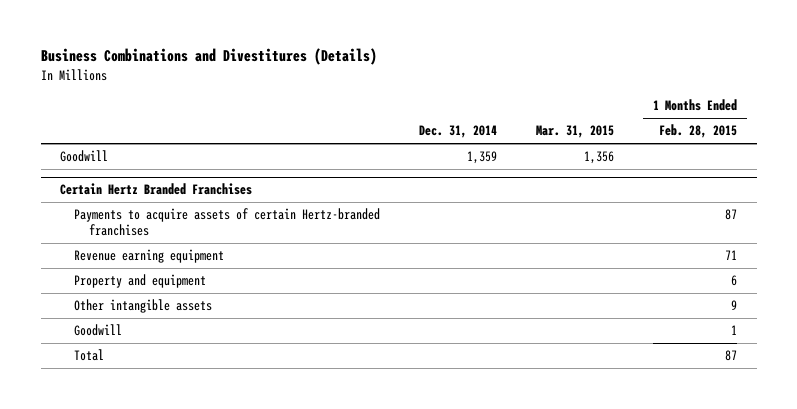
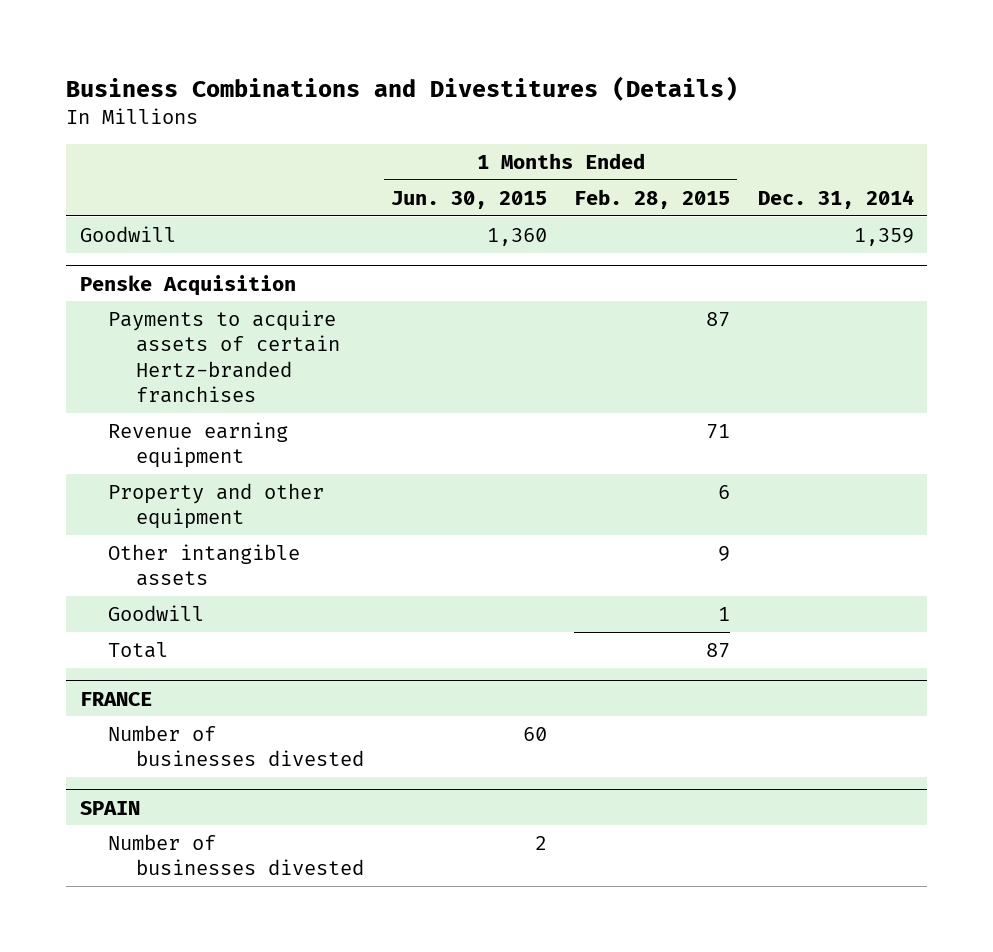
- | Dec. 31, 2014 | Mar. 31, 2015 | 1 Months Ended Feb. 28, 2015
+ | 1 Months Ended Jun. 30, 2015 | 1 Months Ended Feb. 28, 2015 | Dec. 31, 2014
- Certain Hertz Branded Franchises
+ Penske Acquisition
- Property and equipment | | | 6
+ Property and other equipment | | 6 |
+ FRANCE
+ Number of businesses divested | 60 | |
+ SPAIN
+ Number of businesses divested | 2 | |

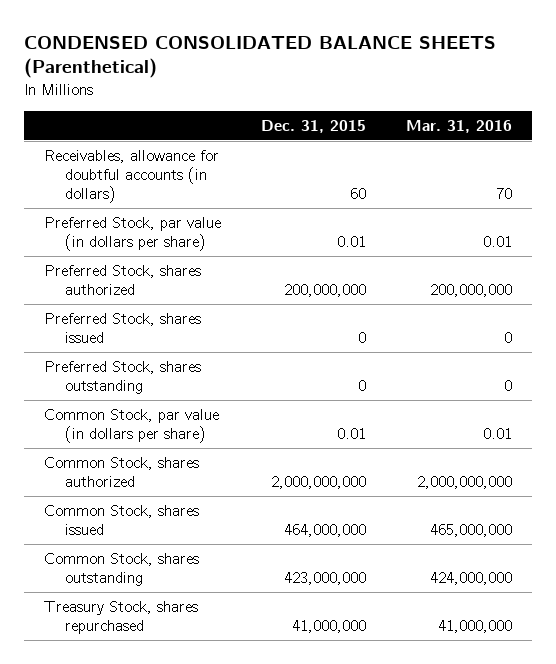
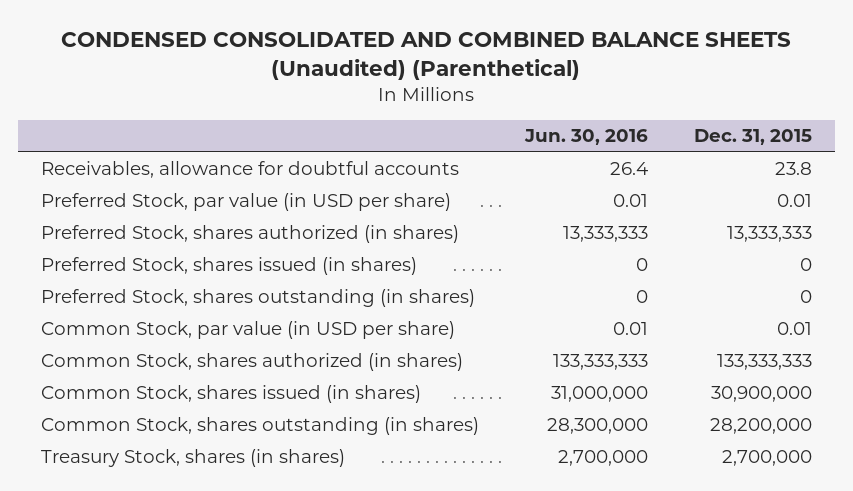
- CONDENSED CONSOLIDATED BALANCE SHEETS (Parenthetical)
+ CONDENSED CONSOLIDATED AND COMBINED BALANCE SHEETS (Unaudited) (Parenthetical)
- | Dec. 31, 2015 | Mar. 31, 2016
+ | Jun. 30, 2016 | Dec. 31, 2015
- Receivables, allowance for doubtful accounts (in dollars) | 60 | 70
- Preferred Stock, par value (in dollars per share) | 0.01 | 0.01
- Preferred Stock, shares authorized | 200,000,000 | 200,000,000
- Preferred Stock, shares issued | 0 | 0
- Preferred Stock, shares outstanding | 0 | 0
- Common Stock, par value (in dollars per share) | 0.01 | 0.01
- Common Stock, shares authorized | 2,000,000,000 | 2,000,000,000
- Common Stock, shares issued | 464,000,000 | 465,000,000
- Common Stock, shares outstanding | 423,000,000 | 424,000,000
- Treasury Stock, shares repurchased | 41,000,000 | 41,000,000
+ Receivables, allowance for doubtful accounts | 26.4 | 23.8
+ Preferred Stock, par value (in USD per share) | 0.01 | 0.01
+ Preferred Stock, shares authorized (in shares) | 13,333,333 | 13,333,333
+ Preferred Stock, shares issued (in shares) | 0 | 0
+ Preferred Stock, shares outstanding (in shares) | 0 | 0
+ Common Stock, par value (in USD per share) | 0.01 | 0.01
+ Common Stock, shares authorized (in shares) | 133,333,333 | 133,333,333
+ Common Stock, shares issued (in shares) | 31,000,000 | 30,900,000
+ Common Stock, shares outstanding (in shares) | 28,300,000 | 28,200,000
+ Treasury Stock, shares (in shares) | 2,700,000 | 2,700,000

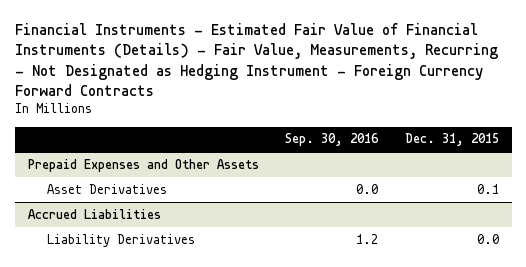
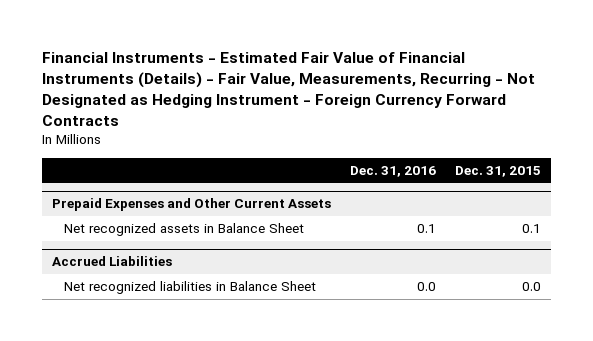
- | Sep. 30, 2016 | Dec. 31, 2015
+ | Dec. 31, 2016 | Dec. 31, 2015
- Prepaid Expenses and Other Assets
- Asset Derivatives | 0.0 | 0.1
+ Prepaid Expenses and Other Current Assets
+ Net recognized assets in Balance Sheet | 0.1 | 0.1
@ Accrued Liabilities
- Liability Derivatives | 1.2 | 0.0
+ Net recognized liabilities in Balance Sheet | 0.0 | 0.0

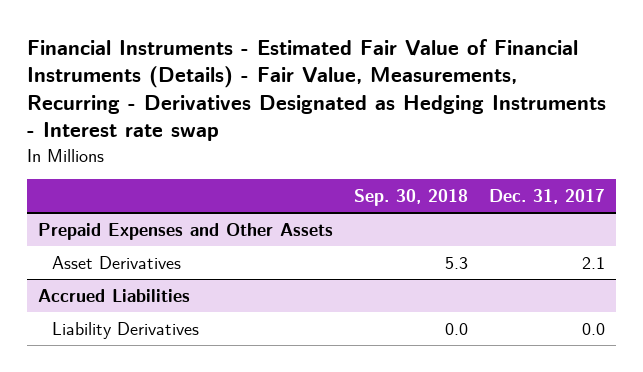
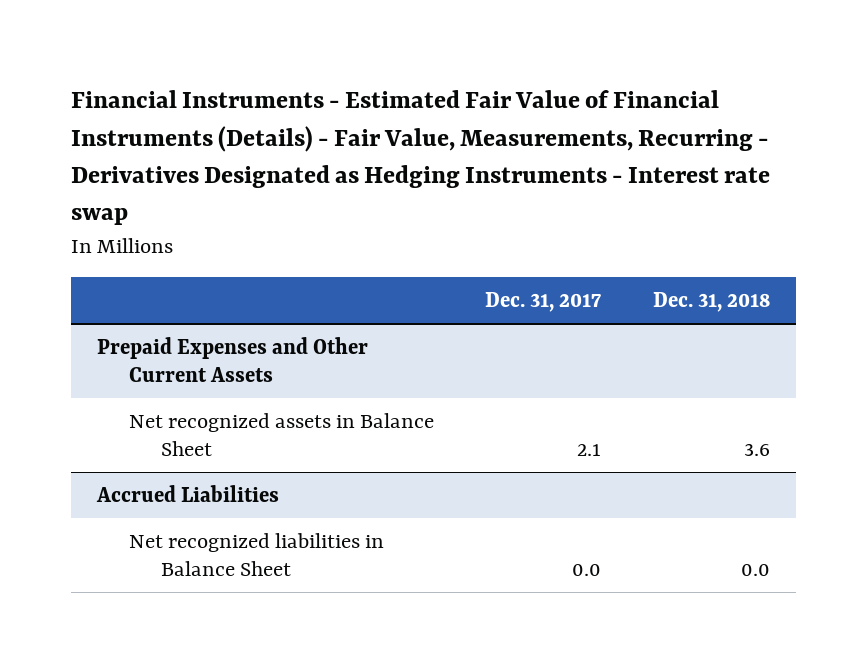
- | Sep. 30, 2018 | Dec. 31, 2017
+ | Dec. 31, 2017 | Dec. 31, 2018
- Prepaid Expenses and Other Assets
- Asset Derivatives | 5.3 | 2.1
+ Prepaid Expenses and Other Current Assets
+ Net recognized assets in Balance Sheet | 2.1 | 3.6
@ Accrued Liabilities
- Liability Derivatives | 0.0 | 0.0
+ Net recognized liabilities in Balance Sheet | 0.0 | 0.0

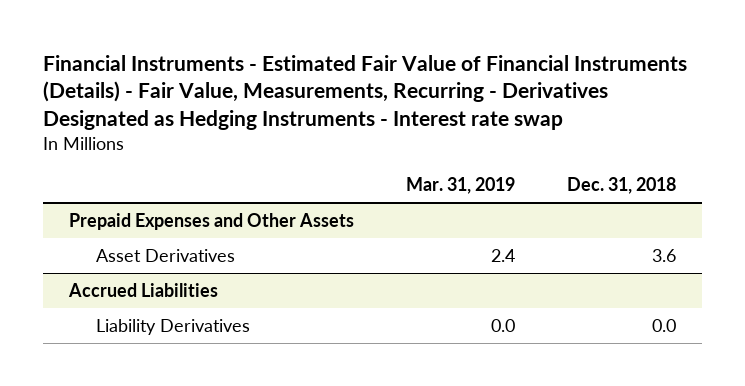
- | Dec. 31, 2017 | Dec. 31, 2018
+ | Mar. 31, 2019 | Dec. 31, 2018
- Prepaid Expenses and Other Current Assets
- Net recognized assets in Balance Sheet | 2.1 | 3.6
+ Prepaid Expenses and Other Assets
+ Asset Derivatives | 2.4 | 3.6
@ Accrued Liabilities
- Net recognized liabilities in Balance Sheet | 0.0 | 0.0
+ Liability Derivatives | 0.0 | 0.0

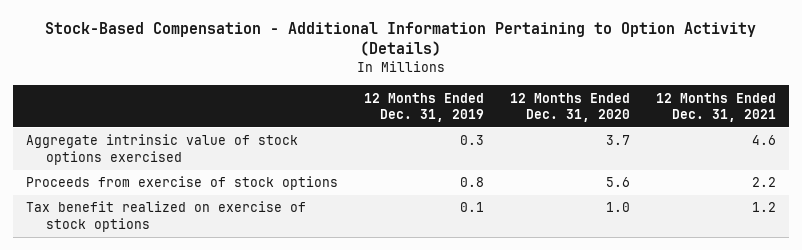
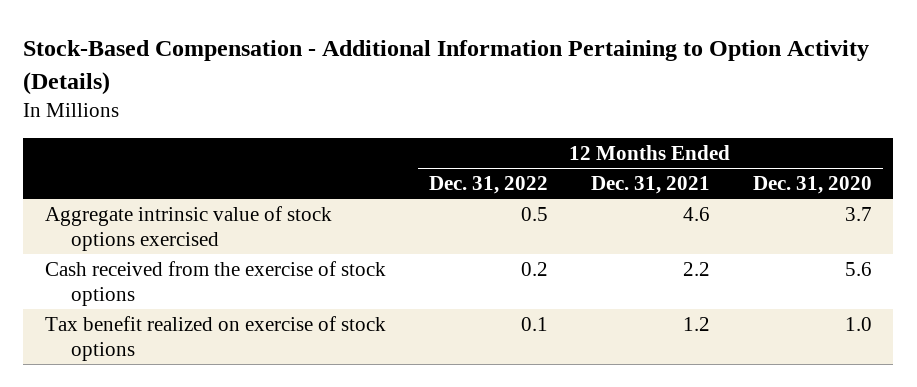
- | 12 Months Ended Dec. 31, 2019 | 12 Months Ended Dec. 31, 2020 | 12 Months Ended Dec. 31, 2021
+ | 12 Months Ended Dec. 31, 2022 | 12 Months Ended Dec. 31, 2021 | 12 Months Ended Dec. 31, 2020
- Proceeds from exercise of stock options | 0.8 | 5.6 | 2.2
+ Cash received from the exercise of stock options | 0.2 | 2.2 | 5.6

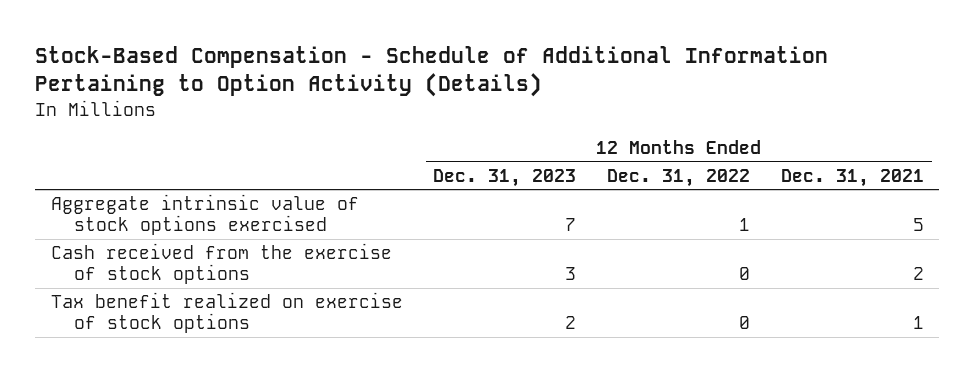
- Stock-Based Compensation - Additional Information Pertaining to Option Activity (Details)
+ Stock-Based Compensation - Schedule of Additional Information Pertaining to Option Activity (Details)
- | 12 Months Ended Dec. 31, 2022 | 12 Months Ended Dec. 31, 2021 | 12 Months Ended Dec. 31, 2020
+ | 12 Months Ended Dec. 31, 2023 | 12 Months Ended Dec. 31, 2022 | 12 Months Ended Dec. 31, 2021
- Aggregate intrinsic value of stock options exercised | 0.5 | 4.6 | 3.7
- Cash received from the exercise of stock options | 0.2 | 2.2 | 5.6
- Tax benefit realized on exercise of stock options | 0.1 | 1.2 | 1.0
+ Aggregate intrinsic value of stock options exercised | 7 | 1 | 5
+ Cash received from the exercise of stock options | 3 | 0 | 2
+ Tax benefit realized on exercise of stock options | 2 | 0 | 1

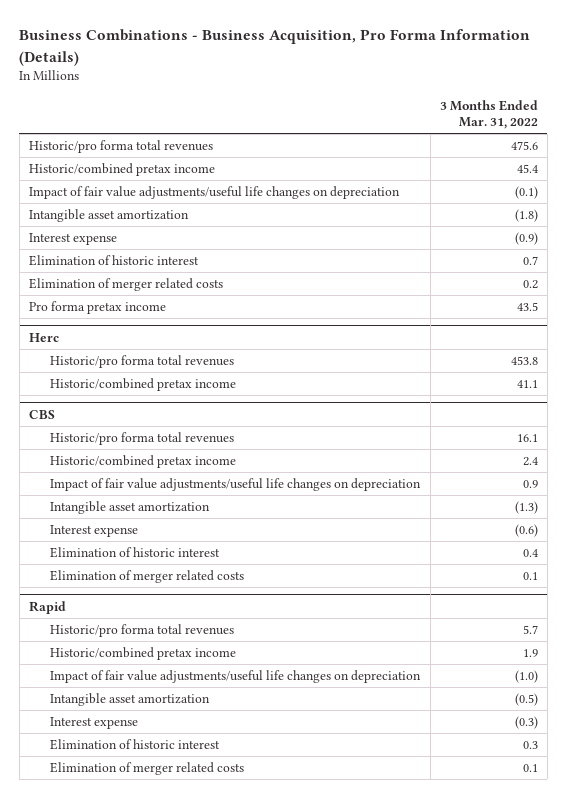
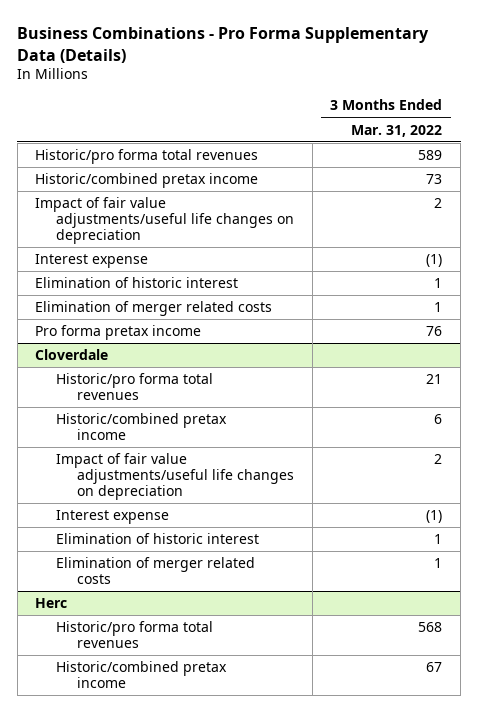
- Business Combinations - Business Acquisition, Pro Forma Information (Details)
+ Business Combinations - Pro Forma Supplementary Data (Details)
- Historic/pro forma total revenues | 475.6
- Historic/combined pretax income | 45.4
- Impact of fair value adjustments/useful life changes on depreciation | (0.1)
- Intangible asset amortization | (1.8)
- Interest expense | (0.9)
- Elimination of historic interest | 0.7
- Elimination of merger related costs | 0.2
- Pro forma pretax income | 43.5
+ Historic/pro forma total revenues | 589
+ Historic/combined pretax income | 73
+ Impact of fair value adjustments/useful life changes on depreciation | 2
+ Interest expense | (1)
+ Elimination of historic interest | 1
+ Elimination of merger related costs | 1
+ Pro forma pretax income | 76
+ Cloverdale
+ Historic/pro forma total revenues | 21
+ Historic/combined pretax income | 6
+ Impact of fair value adjustments/useful life changes on depreciation | 2
+ Interest expense | (1)
+ Elimination of historic interest | 1
+ Elimination of merger related costs | 1
@ Herc
- Historic/pro forma total revenues | 453.8
- Historic/combined pretax income | 41.1
- CBS
- Historic/pro forma total revenues | 16.1
- Historic/combined pretax income | 2.4
- Impact of fair value adjustments/useful life changes on depreciation | 0.9
- Intangible asset amortization | (1.3)
- Interest expense | (0.6)
- Elimination of historic interest | 0.4
- Elimination of merger related costs | 0.1
- Rapid
- Historic/pro forma total revenues | 5.7
- Historic/combined pretax income | 1.9
- Impact of fair value adjustments/useful life changes on depreciation | (1.0)
- Intangible asset amortization | (0.5)
- Interest expense | (0.3)
- Elimination of historic interest | 0.3
- Elimination of merger related costs | 0.1
@ Herc
+ Historic/pro forma total revenues | 568
+ Historic/combined pretax income | 67

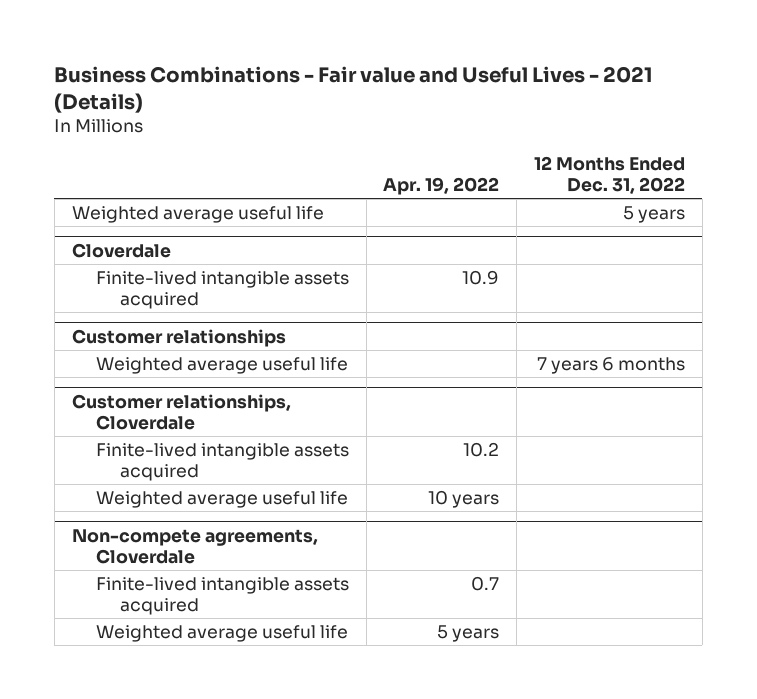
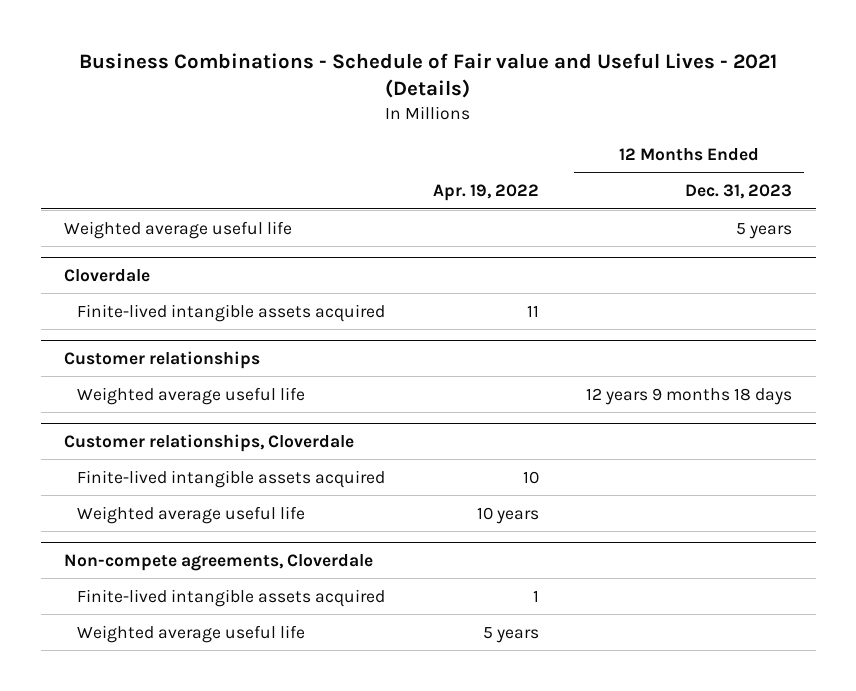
- Business Combinations - Fair value and Useful Lives - 2021 (Details)
+ Business Combinations - Schedule of Fair value and Useful Lives - 2021 (Details)
- | Apr. 19, 2022 | 12 Months Ended Dec. 31, 2022
+ | Apr. 19, 2022 | 12 Months Ended Dec. 31, 2023
@ Cloverdale
- Finite-lived intangible assets acquired | 10.9 |
+ Finite-lived intangible assets acquired | 11 |
@ Customer relationships, Cloverdale
- Finite-lived intangible assets acquired | 10.2 |
+ Finite-lived intangible assets acquired | 10 |
@ Non-compete agreements, Cloverdale
- Finite-lived intangible assets acquired | 0.7 |
+ Finite-lived intangible assets acquired | 1 |

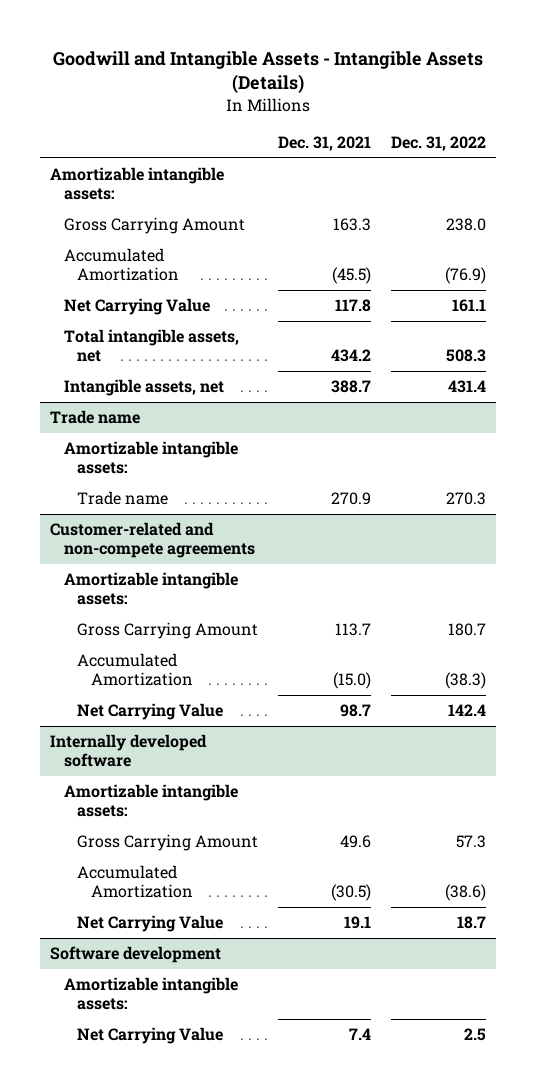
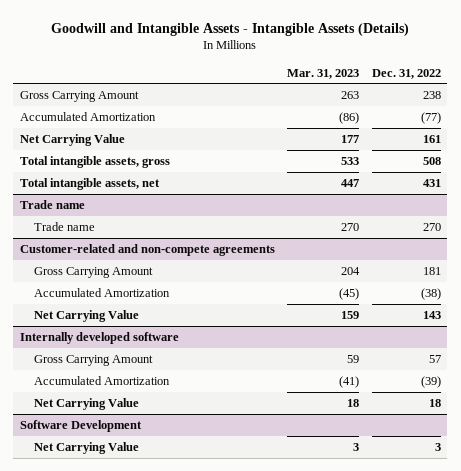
- | Dec. 31, 2021 | Dec. 31, 2022
+ | Mar. 31, 2023 | Dec. 31, 2022
- Amortizable intangible assets:
- Gross Carrying Amount | 163.3 | 238.0
- Accumulated Amortization | (45.5) | (76.9)
- Net Carrying Value | 117.8 | 161.1
- Total intangible assets, net | 434.2 | 508.3
- Intangible assets, net | 388.7 | 431.4
+ Gross Carrying Amount | 263 | 238
+ Accumulated Amortization | (86) | (77)
+ Net Carrying Value | 177 | 161
+ Total intangible assets, gross | 533 | 508
+ Total intangible assets, net | 447 | 431
@ Trade name
- Amortizable intangible assets:
- Trade name | 270.9 | 270.3
+ Trade name | 270 | 270
@ Customer-related and non-compete agreements
- Amortizable intangible assets:
- Gross Carrying Amount | 113.7 | 180.7
- Accumulated Amortization | (15.0) | (38.3)
- Net Carrying Value | 98.7 | 142.4
+ Gross Carrying Amount | 204 | 181
+ Accumulated Amortization | (45) | (38)
+ Net Carrying Value | 159 | 143
@ Internally developed software
- Amortizable intangible assets:
- Gross Carrying Amount | 49.6 | 57.3
- Accumulated Amortization | (30.5) | (38.6)
- Net Carrying Value | 19.1 | 18.7
- Software development
- Amortizable intangible assets:
- Net Carrying Value | 7.4 | 2.5
@ Internally developed software
+ Gross Carrying Amount | 59 | 57
+ Accumulated Amortization | (41) | (39)
+ Net Carrying Value | 18 | 18
+ Software Development
+ Net Carrying Value | 3 | 3

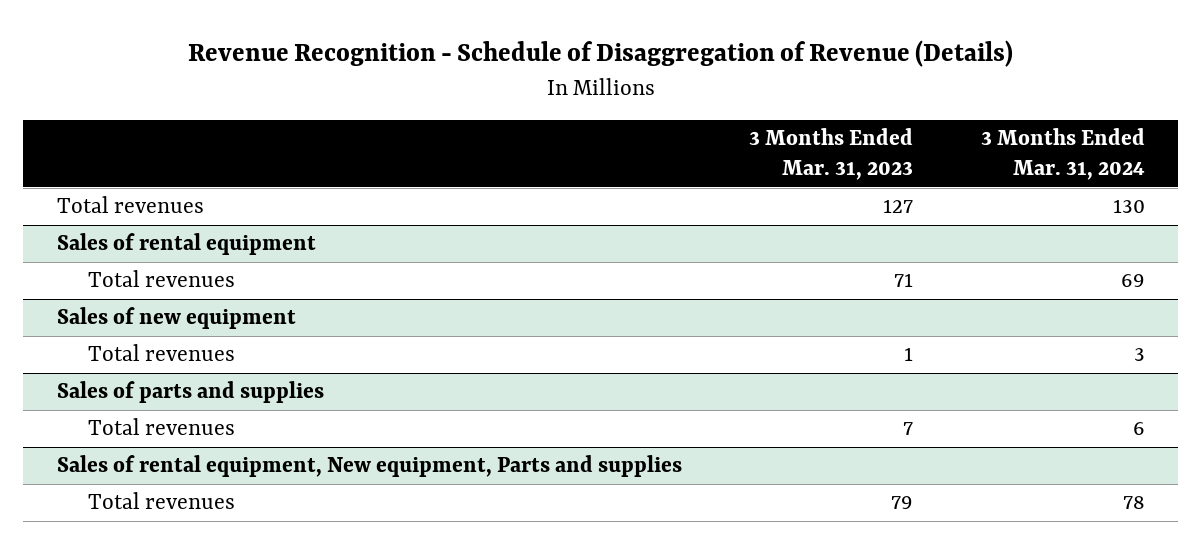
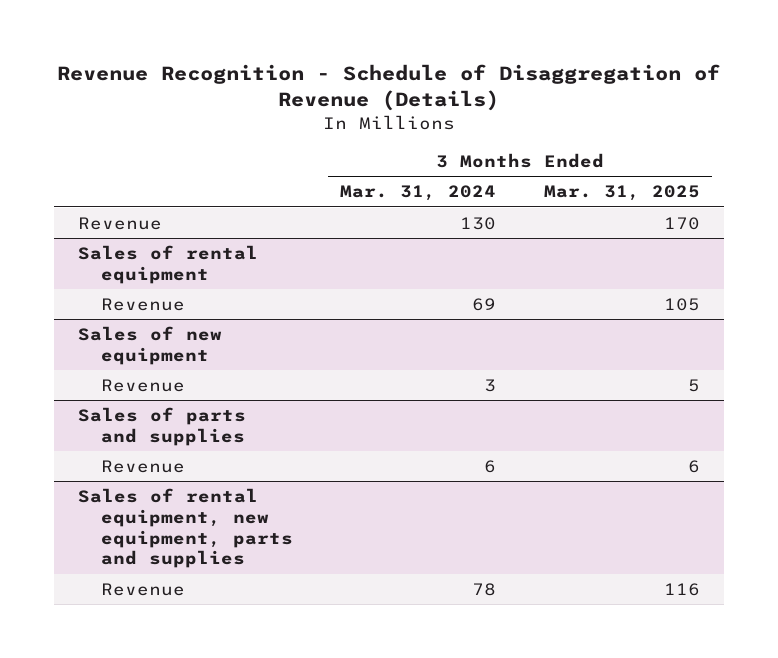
- | 3 Months Ended Mar. 31, 2023 | 3 Months Ended Mar. 31, 2024
+ | 3 Months Ended Mar. 31, 2024 | 3 Months Ended Mar. 31, 2025
- Total revenues | 127 | 130
+ Revenue | 130 | 170
@ Sales of rental equipment
- Total revenues | 71 | 69
+ Revenue | 69 | 105
@ Sales of new equipment
- Total revenues | 1 | 3
+ Revenue | 3 | 5
@ Sales of parts and supplies
- Total revenues | 7 | 6
- Sales of rental equipment, New equipment, Parts and supplies
- Total revenues | 79 | 78
@ Sales of parts and supplies
+ Revenue | 6 | 6
+ Sales of rental equipment, new equipment, parts and supplies
+ Revenue | 78 | 116

